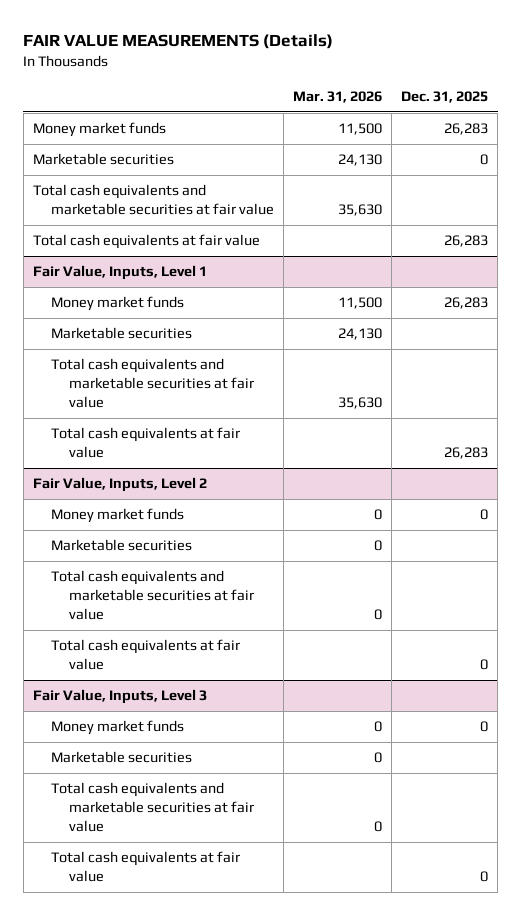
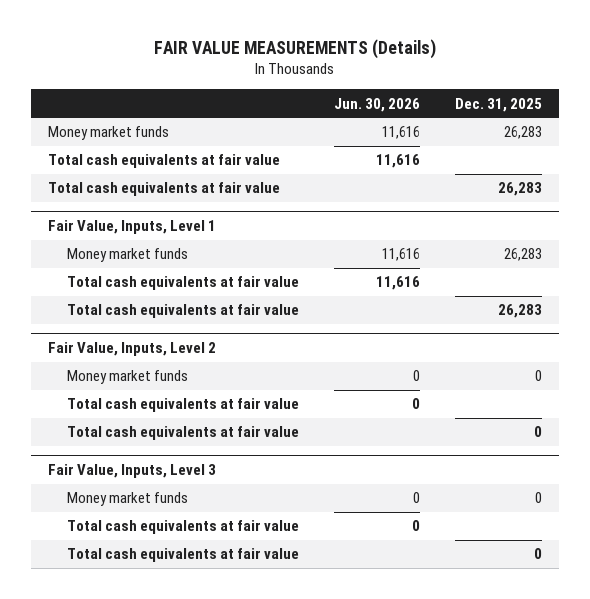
- | Mar. 31, 2026 | Dec. 31, 2025
+ | Jun. 30, 2026 | Dec. 31, 2025
- Marketable securities | 24,130 | 0
- Total cash equivalents and marketable securities at fair value | 35,630 |
+ Total cash equivalents at fair value | 11,616 |
@ Fair Value, Inputs, Level 1
- Marketable securities | 24,130 |
- Total cash equivalents and marketable securities at fair value | 35,630 |
+ Total cash equivalents at fair value | 11,616 |
@ Fair Value, Inputs, Level 2
- Marketable securities | 0 |
- Total cash equivalents and marketable securities at fair value | 0 |
+ Total cash equivalents at fair value | 0 |
@ Fair Value, Inputs, Level 3
- Marketable securities | 0 |
- Total cash equivalents and marketable securities at fair value | 0 |
+ Total cash equivalents at fair value | 0 |

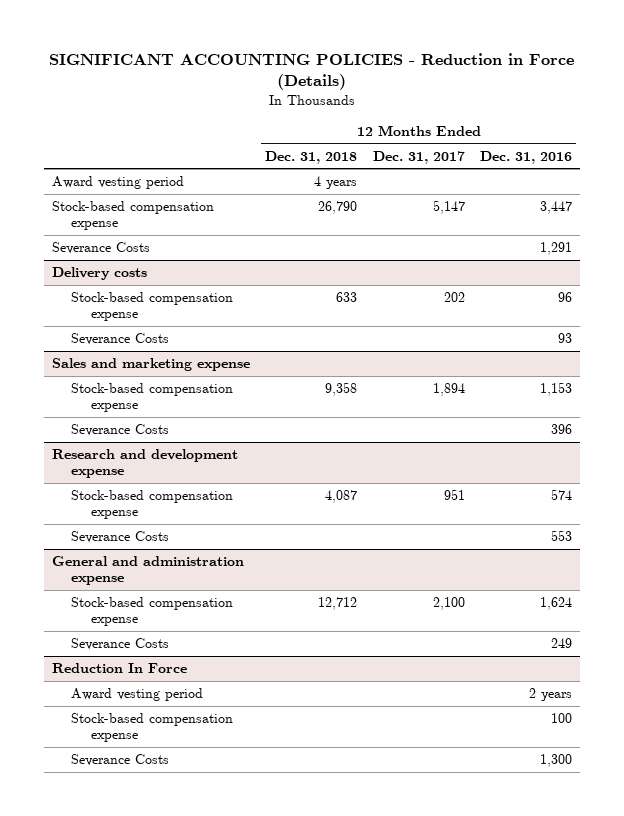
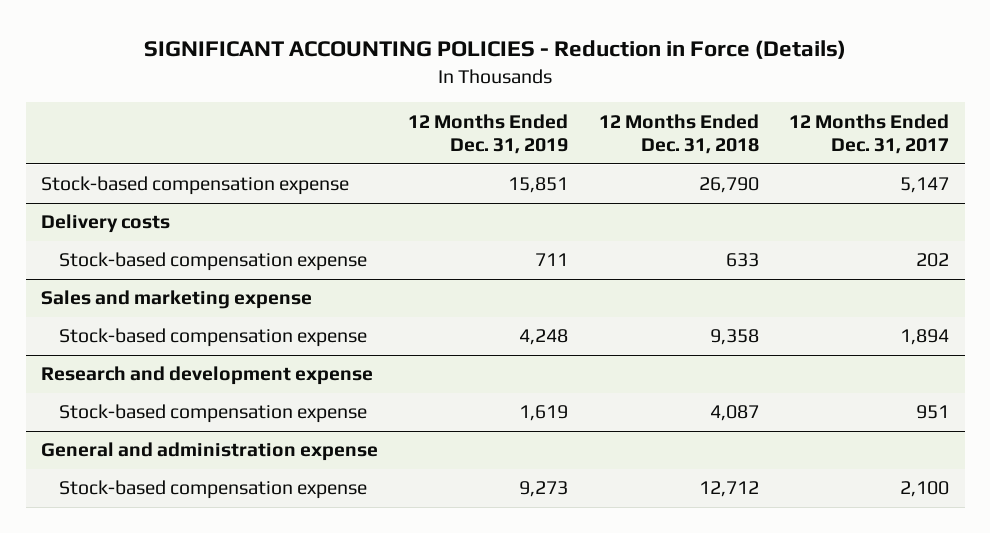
- | 12 Months Ended Dec. 31, 2018 | 12 Months Ended Dec. 31, 2017 | 12 Months Ended Dec. 31, 2016
+ | 12 Months Ended Dec. 31, 2019 | 12 Months Ended Dec. 31, 2018 | 12 Months Ended Dec. 31, 2017
- Award vesting period | 4 years | |
- Severance Costs | | | 1,291
@ Delivery costs
- Severance Costs | | | 93
@ Sales and marketing expense
- Severance Costs | | | 396
@ Research and development expense
- Severance Costs | | | 553
@ General and administration expense
- Severance Costs | | | 249
- Reduction In Force
- Award vesting period | | | 2 years
- Stock-based compensation expense | | | 100
- Severance Costs | | | 1,300

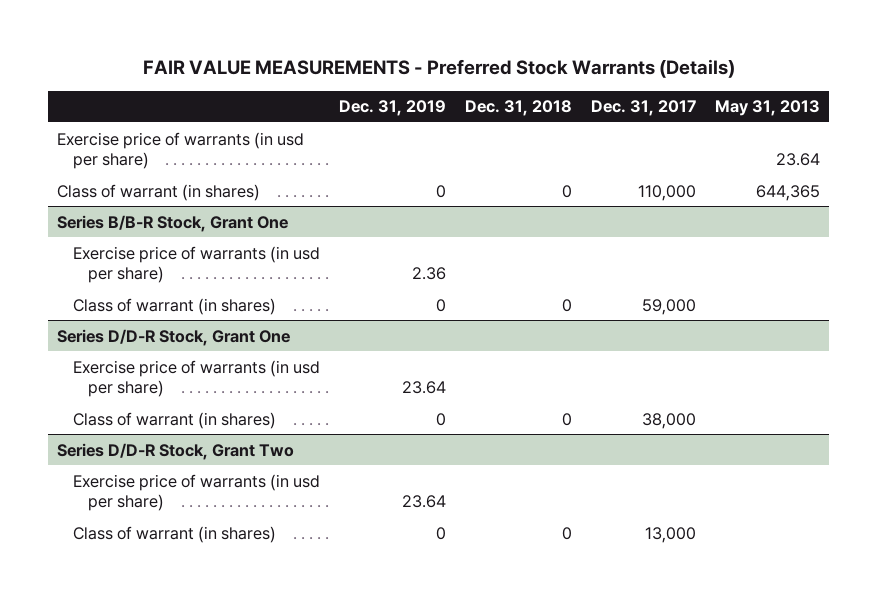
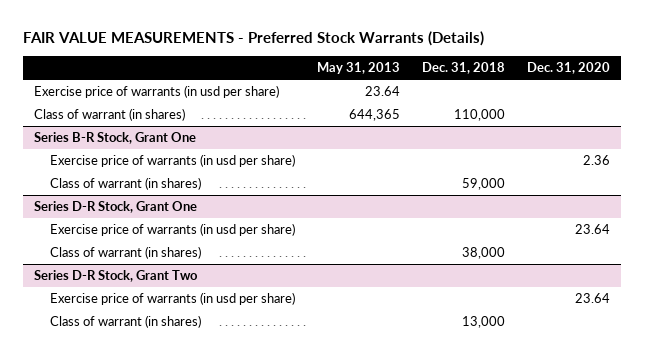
- | Dec. 31, 2019 | Dec. 31, 2018 | Dec. 31, 2017 | May 31, 2013
+ | May 31, 2013 | Dec. 31, 2018 | Dec. 31, 2020
- Class of warrant (in shares) | 0 | 0 | 110,000 | 644,365
- Series B/B-R Stock, Grant One
+ Class of warrant (in shares) | 644,365 | 110,000 |
+ Series B-R Stock, Grant One
- Class of warrant (in shares) | 0 | 0 | 59,000 |
- Series D/D-R Stock, Grant One
+ Class of warrant (in shares) | | 59,000 |
+ Series D-R Stock, Grant One
- Class of warrant (in shares) | 0 | 0 | 38,000 |
- Series D/D-R Stock, Grant Two
+ Class of warrant (in shares) | | 38,000 |
+ Series D-R Stock, Grant Two
- Class of warrant (in shares) | 0 | 0 | 13,000 |
+ Class of warrant (in shares) | | 13,000 |

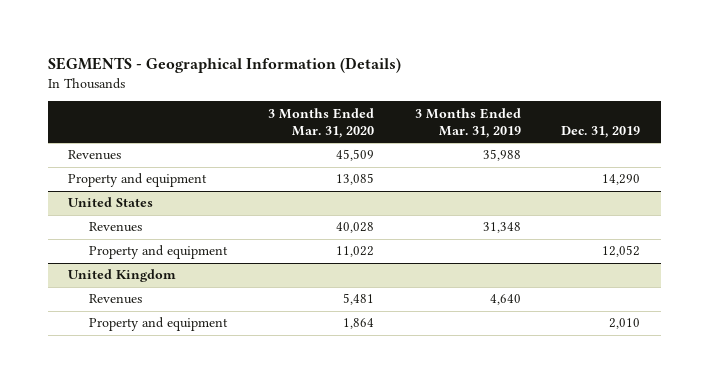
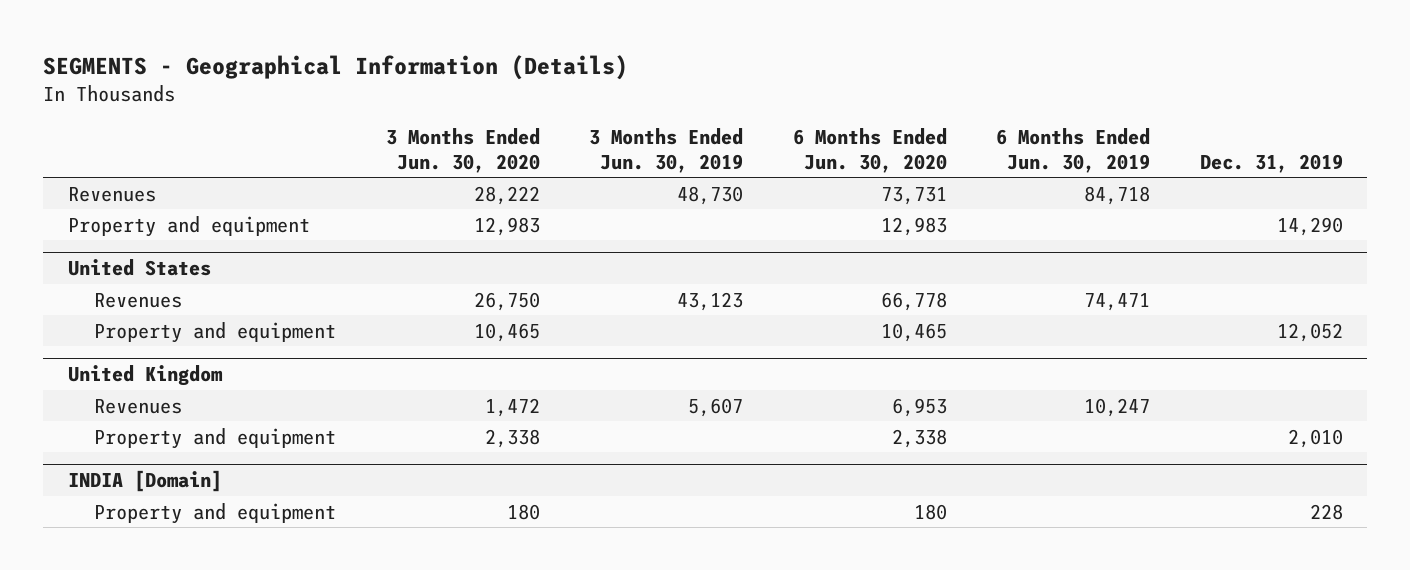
- | 3 Months Ended Mar. 31, 2020 | 3 Months Ended Mar. 31, 2019 | Dec. 31, 2019
+ | 3 Months Ended Jun. 30, 2020 | 3 Months Ended Jun. 30, 2019 | 6 Months Ended Jun. 30, 2020 | 6 Months Ended Jun. 30, 2019 | Dec. 31, 2019
+ INDIA [Domain]
+ Property and equipment | 180 | | 180 | | 228

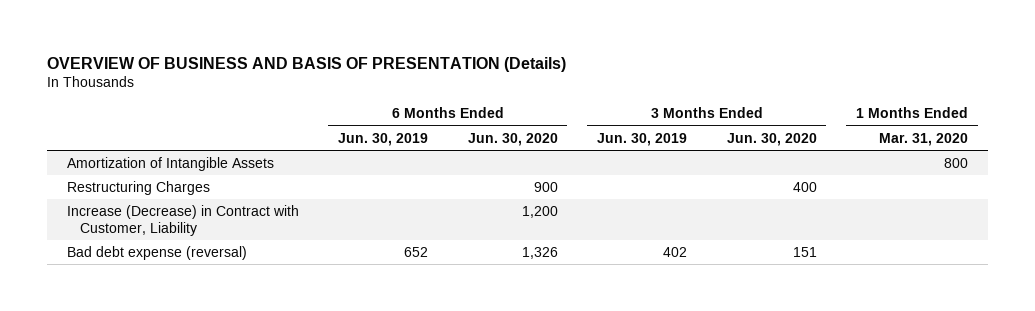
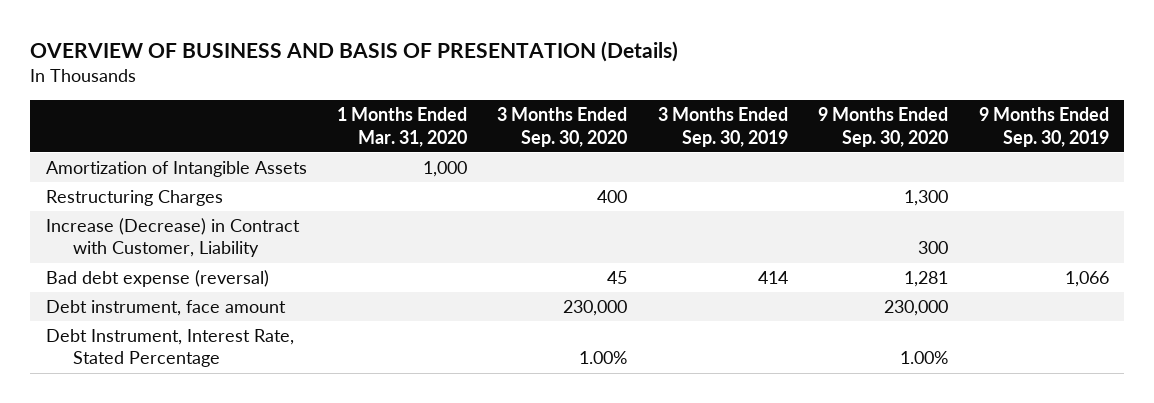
- | 6 Months Ended Jun. 30, 2019 | 6 Months Ended Jun. 30, 2020 | 3 Months Ended Jun. 30, 2019 | 3 Months Ended Jun. 30, 2020 | 1 Months Ended Mar. 31, 2020
+ | 1 Months Ended Mar. 31, 2020 | 3 Months Ended Sep. 30, 2020 | 3 Months Ended Sep. 30, 2019 | 9 Months Ended Sep. 30, 2020 | 9 Months Ended Sep. 30, 2019
- Amortization of Intangible Assets | | | | | 800
+ Amortization of Intangible Assets | 1,000 | | | |
+ Debt instrument, face amount | | 230,000 | | 230,000 |
+ Debt Instrument, Interest Rate, Stated Percentage | | 1.00% | | 1.00% |

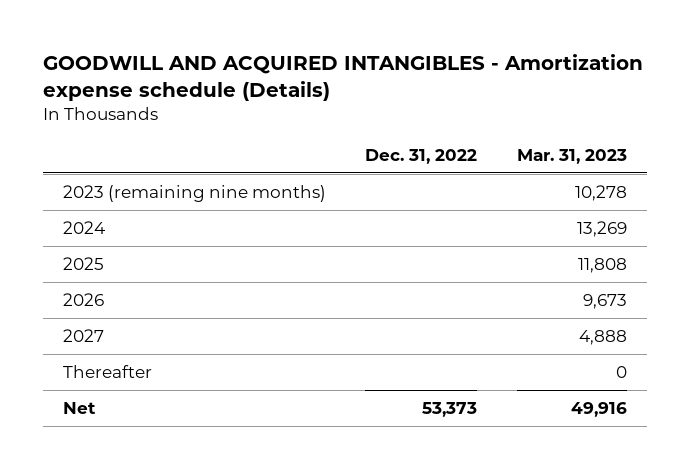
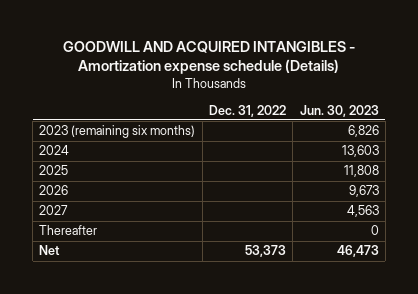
- | Dec. 31, 2022 | Mar. 31, 2023
+ | Dec. 31, 2022 | Jun. 30, 2023
- 2023 (remaining nine months) | | 10,278
+ 2023 (remaining six months) | | 6,826

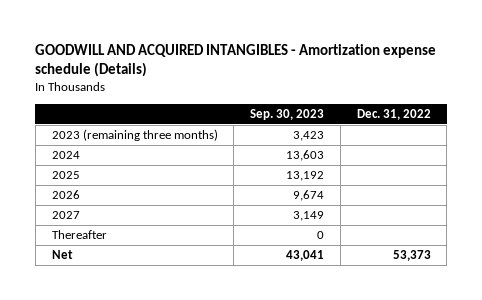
- | Dec. 31, 2022 | Jun. 30, 2023
+ | Sep. 30, 2023 | Dec. 31, 2022
- 2023 (remaining six months) | | 6,826
+ 2023 (remaining three months) | 3,423 |

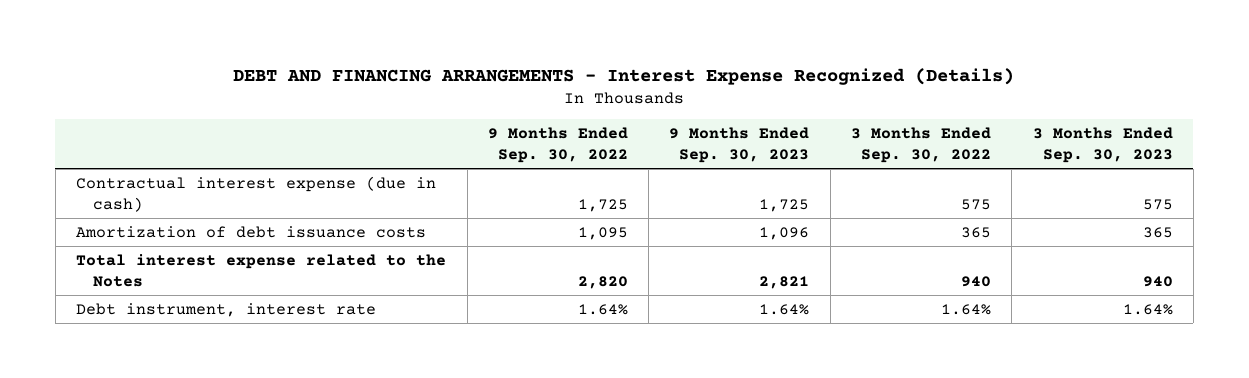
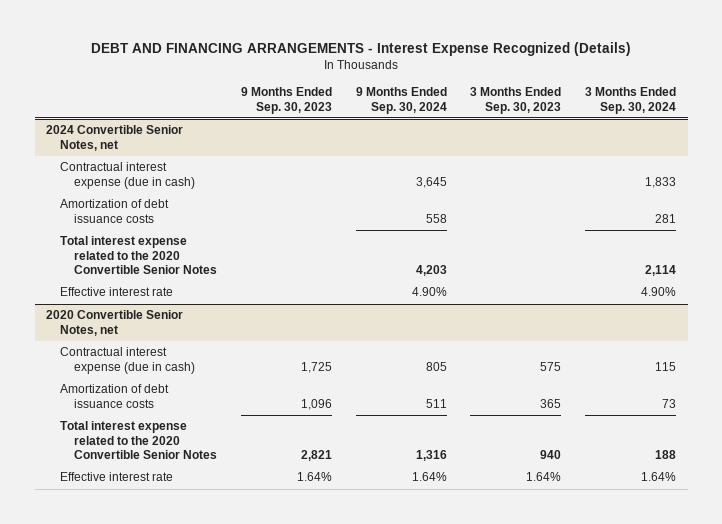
- | 9 Months Ended Sep. 30, 2022 | 9 Months Ended Sep. 30, 2023 | 3 Months Ended Sep. 30, 2022 | 3 Months Ended Sep. 30, 2023
+ | 9 Months Ended Sep. 30, 2023 | 9 Months Ended Sep. 30, 2024 | 3 Months Ended Sep. 30, 2023 | 3 Months Ended Sep. 30, 2024
+ 2024 Convertible Senior Notes, net
+ Contractual interest expense (due in cash) | | 3,645 | | 1,833
+ Amortization of debt issuance costs | | 558 | | 281
+ Total interest expense related to the 2020 Convertible Senior Notes | | 4,203 | | 2,114
+ Effective interest rate | | 4.90% | | 4.90%
+ 2020 Convertible Senior Notes, net
- Total interest expense related to the Notes | 2,820 | 2,821 | 940 | 940
- Debt instrument, interest rate | 1.64% | 1.64% | 1.64% | 1.64%
+ Total interest expense related to the 2020 Convertible Senior Notes | 2,821 | 1,316 | 940 | 188
+ Effective interest rate | 1.64% | 1.64% | 1.64% | 1.64%

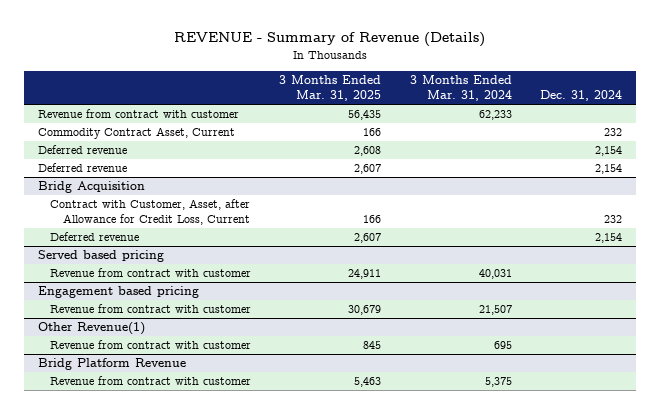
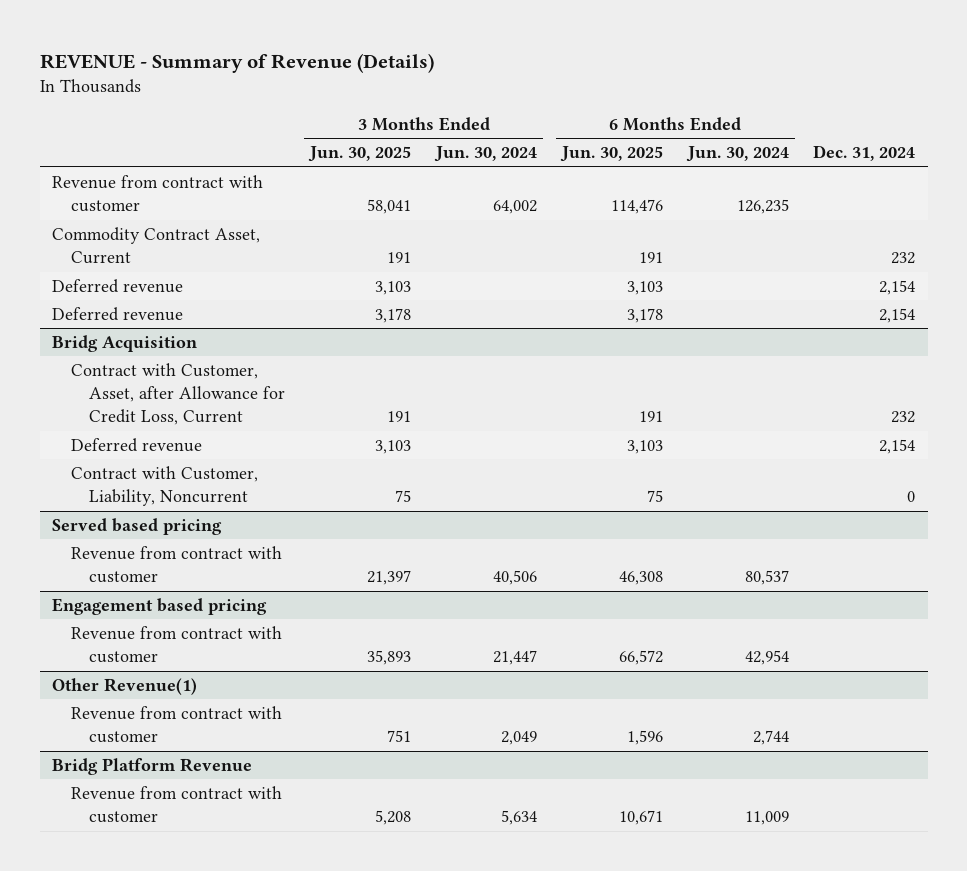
- | 3 Months Ended Mar. 31, 2025 | 3 Months Ended Mar. 31, 2024 | Dec. 31, 2024
+ | 3 Months Ended Jun. 30, 2025 | 3 Months Ended Jun. 30, 2024 | 6 Months Ended Jun. 30, 2025 | 6 Months Ended Jun. 30, 2024 | Dec. 31, 2024
@ Bridg Acquisition
+ Contract with Customer, Liability, Noncurrent | 75 | | 75 | | 0

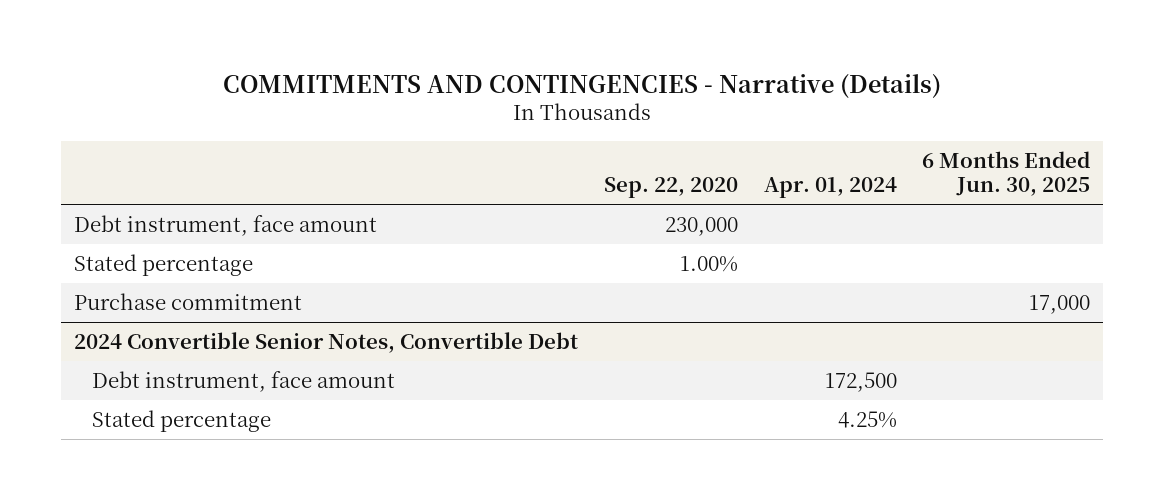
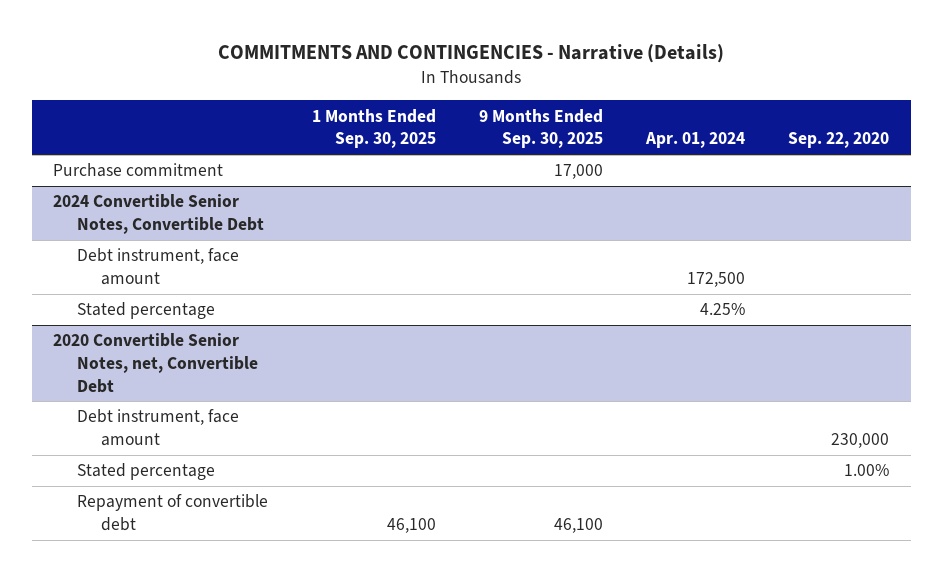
- | Sep. 22, 2020 | Apr. 01, 2024 | 6 Months Ended Jun. 30, 2025
+ | 1 Months Ended Sep. 30, 2025 | 9 Months Ended Sep. 30, 2025 | Apr. 01, 2024 | Sep. 22, 2020
- Debt instrument, face amount | 230,000 | |
- Stated percentage | 1.00% | |
+ 2020 Convertible Senior Notes, net, Convertible Debt
+ Debt instrument, face amount | | | | 230,000
+ Stated percentage | | | | 1.00%
+ Repayment of convertible debt | 46,100 | 46,100 | |

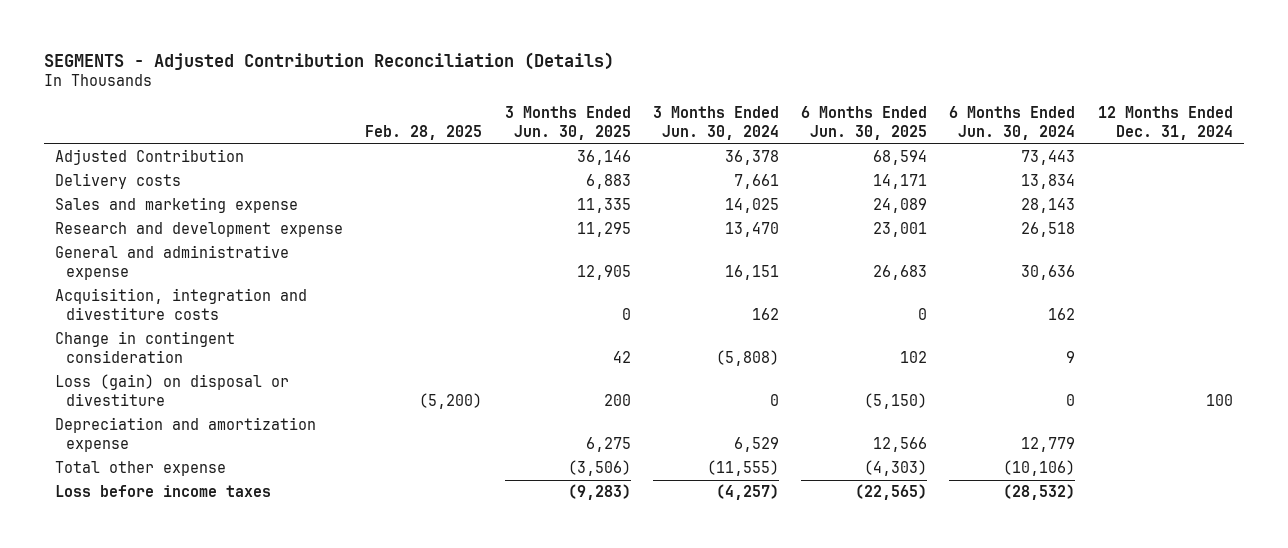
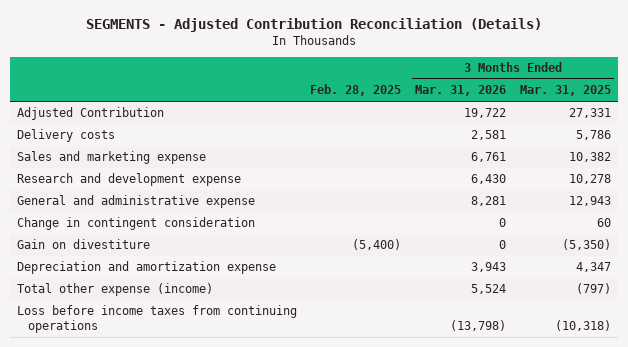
- | Feb. 28, 2025 | 3 Months Ended Jun. 30, 2025 | 3 Months Ended Jun. 30, 2024 | 6 Months Ended Jun. 30, 2025 | 6 Months Ended Jun. 30, 2024 | 12 Months Ended Dec. 31, 2024
+ | Feb. 28, 2025 | 3 Months Ended Mar. 31, 2026 | 3 Months Ended Mar. 31, 2025
- Acquisition, integration and divestiture costs | | 0 | 162 | 0 | 162 |
- Loss (gain) on disposal or divestiture | (5,200) | 200 | 0 | (5,150) | 0 | 100
+ Gain on divestiture | (5,400) | 0 | (5,350)
- Total other expense | | (3,506) | (11,555) | (4,303) | (10,106) |
- Loss before income taxes | | (9,283) | (4,257) | (22,565) | (28,532) |
+ Total other expense (income) | | 5,524 | (797)
+ Loss before income taxes from continuing operations | | (13,798) | (10,318)

